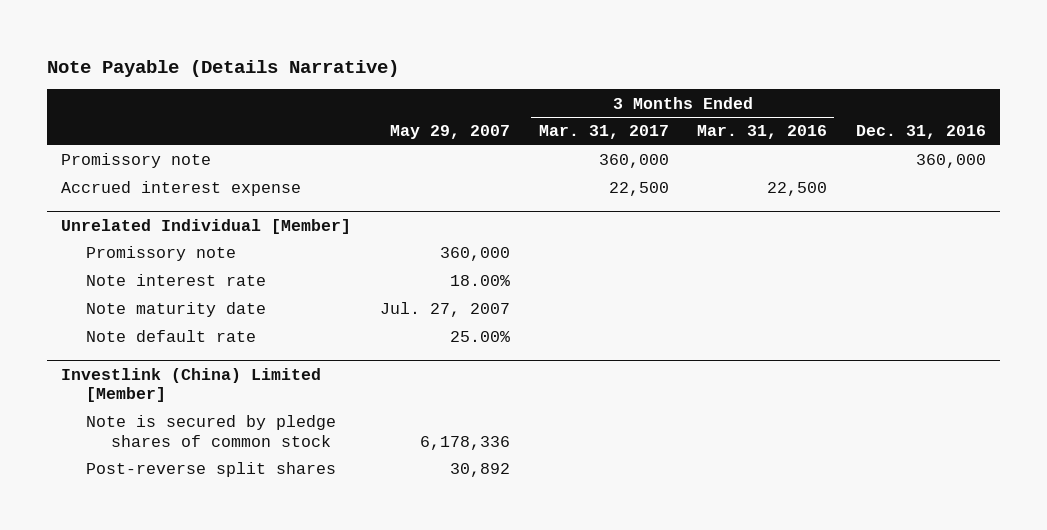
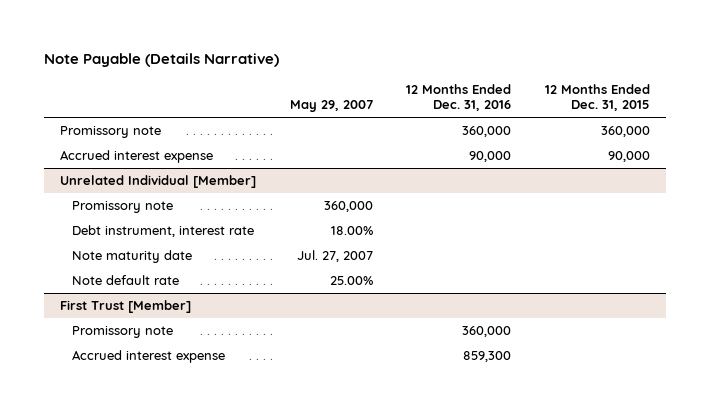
- | May 29, 2007 | 3 Months Ended Mar. 31, 2017 | 3 Months Ended Mar. 31, 2016 | Dec. 31, 2016
+ | May 29, 2007 | 12 Months Ended Dec. 31, 2016 | 12 Months Ended Dec. 31, 2015
@ Unrelated Individual [Member]
- Note interest rate | 18.00% | | |
+ Debt instrument, interest rate | 18.00% | |
- Investlink (China) Limited [Member]
- Note is secured by pledge shares of common stock | 6,178,336 | | |
- Post-reverse split shares | 30,892 | | |
+ First Trust [Member]
+ Promissory note | | 360,000 |
+ Accrued interest expense | | 859,300 |

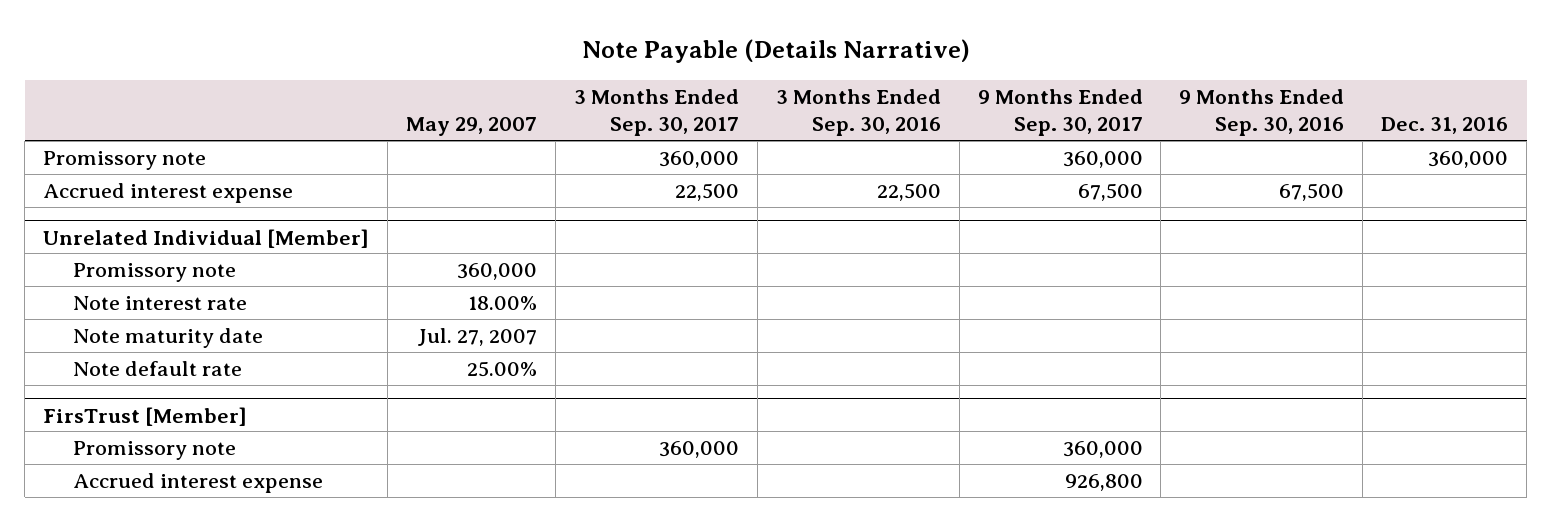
- | May 29, 2007 | 12 Months Ended Dec. 31, 2016 | 12 Months Ended Dec. 31, 2015
+ | May 29, 2007 | 3 Months Ended Sep. 30, 2017 | 3 Months Ended Sep. 30, 2016 | 9 Months Ended Sep. 30, 2017 | 9 Months Ended Sep. 30, 2016 | Dec. 31, 2016
@ Unrelated Individual [Member]
- Debt instrument, interest rate | 18.00% | |
+ Note interest rate | 18.00% | | | | |
- First Trust [Member]
- Promissory note | | 360,000 |
- Accrued interest expense | | 859,300 |
+ FirsTrust [Member]
+ Promissory note | | 360,000 | | 360,000 | |
+ Accrued interest expense | | | | 926,800 | |

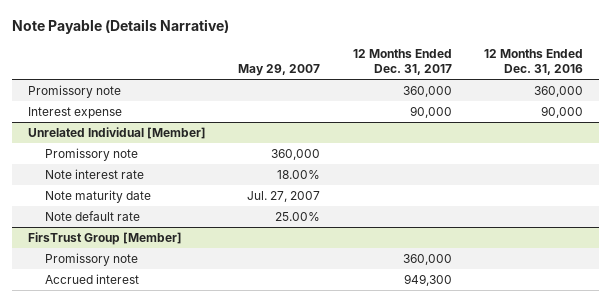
- | May 29, 2007 | 3 Months Ended Sep. 30, 2017 | 3 Months Ended Sep. 30, 2016 | 9 Months Ended Sep. 30, 2017 | 9 Months Ended Sep. 30, 2016 | Dec. 31, 2016
+ | May 29, 2007 | 12 Months Ended Dec. 31, 2017 | 12 Months Ended Dec. 31, 2016
- Accrued interest expense | | 22,500 | 22,500 | 67,500 | 67,500 |
+ Interest expense | | 90,000 | 90,000
- FirsTrust [Member]
+ FirsTrust Group [Member]
- Accrued interest expense | | | | 926,800 | |
+ Accrued interest | | 949,300 |

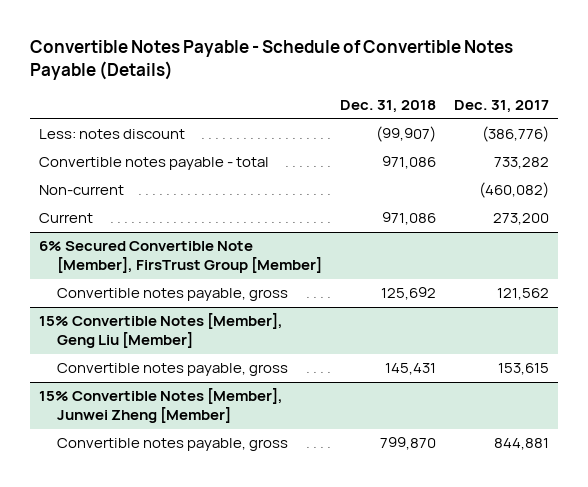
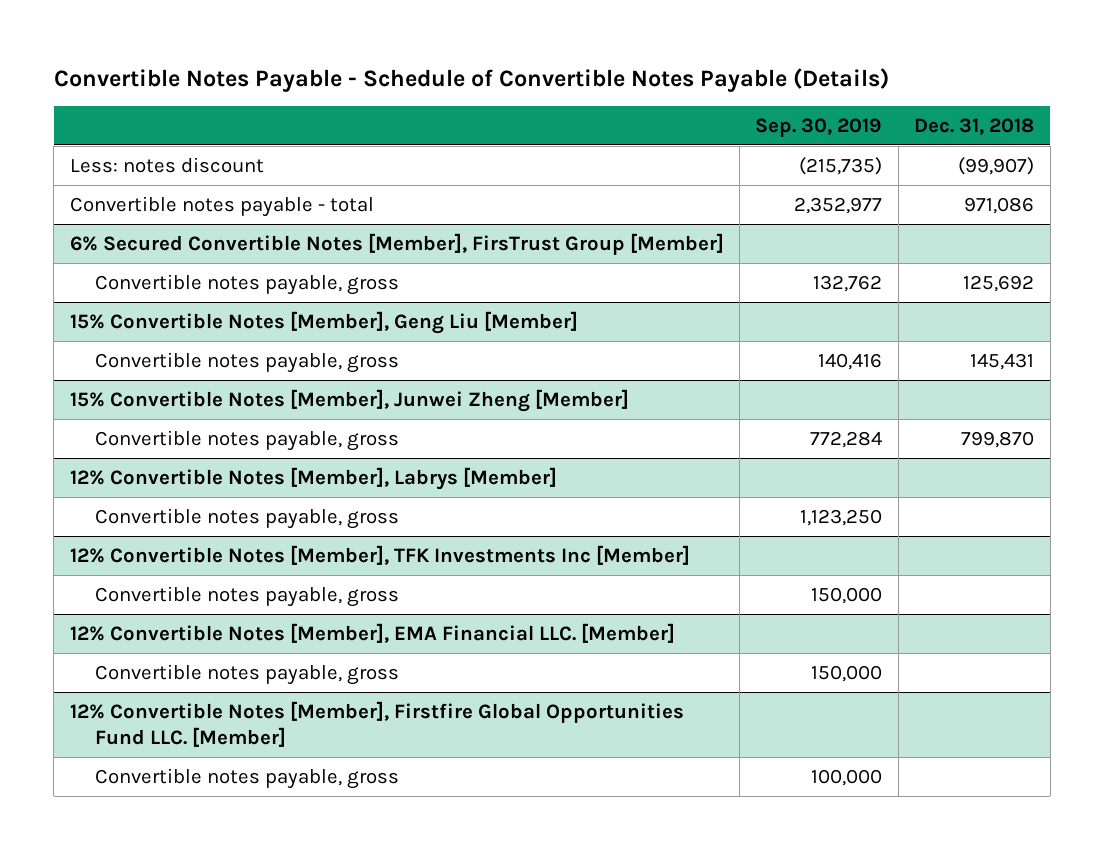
- | Dec. 31, 2018 | Dec. 31, 2017
+ | Sep. 30, 2019 | Dec. 31, 2018
- Non-current | | (460,082)
- Current | 971,086 | 273,200
- 6% Secured Convertible Note [Member], FirsTrust Group [Member]
+ 6% Secured Convertible Notes [Member], FirsTrust Group [Member]
+ 12% Convertible Notes [Member], Labrys [Member]
+ Convertible notes payable, gross | 1,123,250 |
+ 12% Convertible Notes [Member], TFK Investments Inc [Member]
+ Convertible notes payable, gross | 150,000 |
+ 12% Convertible Notes [Member], EMA Financial LLC. [Member]
+ Convertible notes payable, gross | 150,000 |
+ 12% Convertible Notes [Member], Firstfire Global Opportunities Fund LLC. [Member]
+ Convertible notes payable, gross | 100,000 |

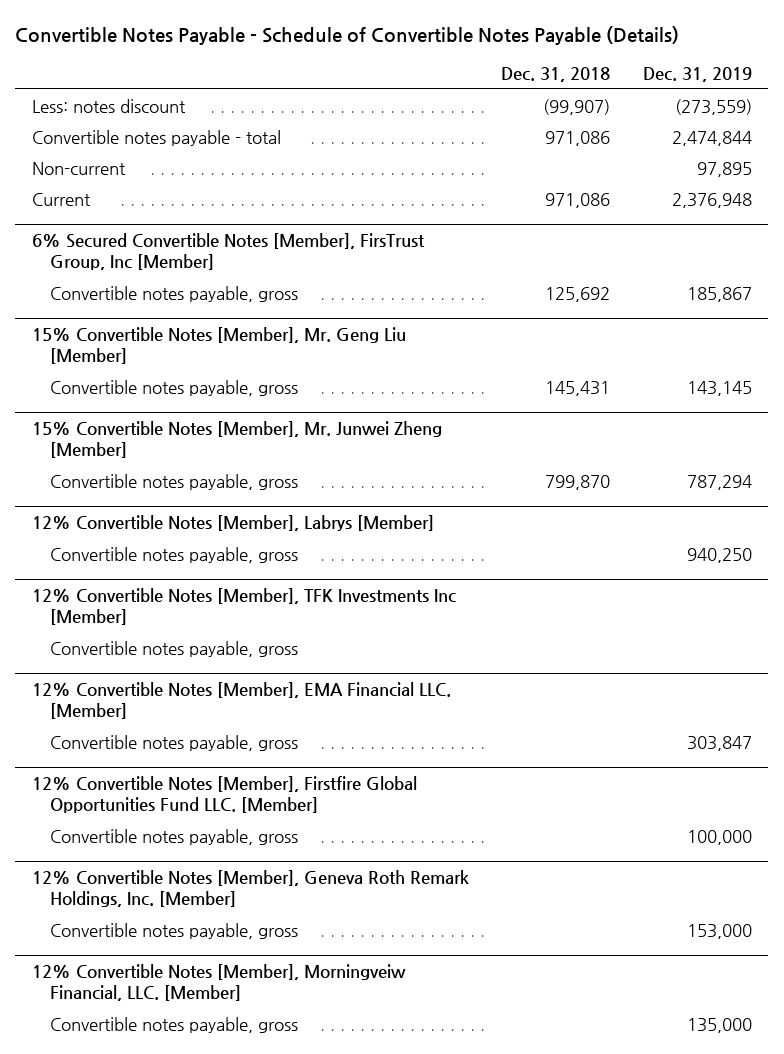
- | Sep. 30, 2019 | Dec. 31, 2018
+ | Dec. 31, 2018 | Dec. 31, 2019
- 6% Secured Convertible Notes [Member], FirsTrust Group [Member]
+ Non-current | | 97,895
+ Current | 971,086 | 2,376,948
+ 6% Secured Convertible Notes [Member], FirsTrust Group, Inc [Member]
- 15% Convertible Notes [Member], Geng Liu [Member]
+ 15% Convertible Notes [Member], Mr. Geng Liu [Member]
- 15% Convertible Notes [Member], Junwei Zheng [Member]
+ 15% Convertible Notes [Member], Mr. Junwei Zheng [Member]
+ 12% Convertible Notes [Member], Geneva Roth Remark Holdings, Inc. [Member]
+ Convertible notes payable, gross | | 153,000
+ 12% Convertible Notes [Member], Morningveiw Financial, LLC. [Member]
+ Convertible notes payable, gross | | 135,000

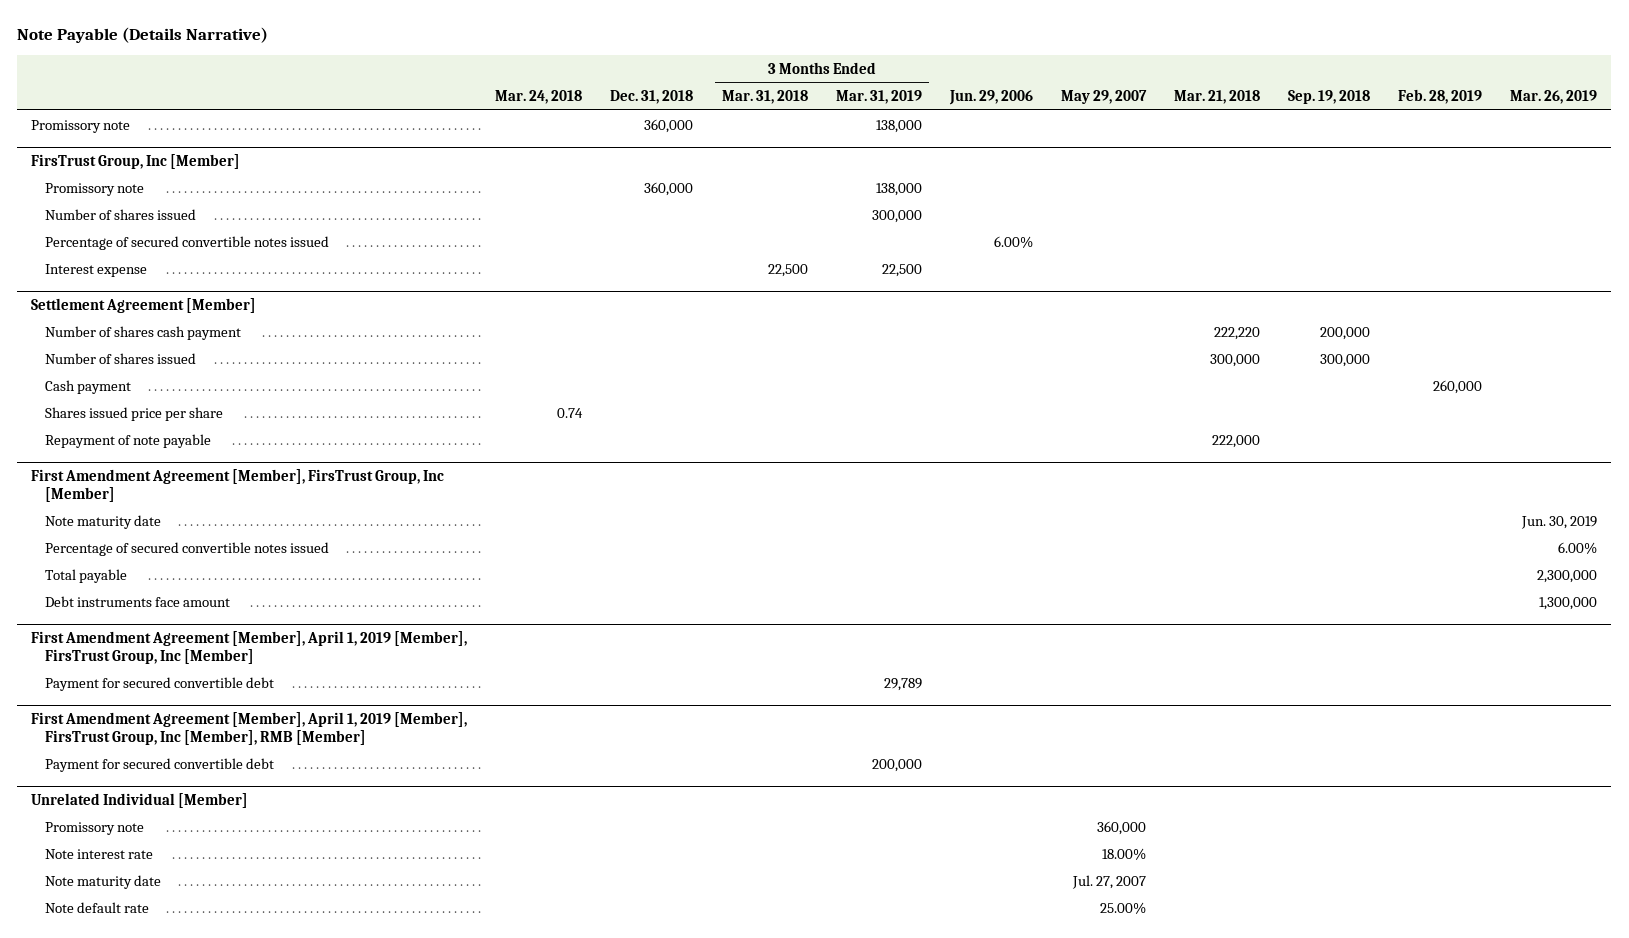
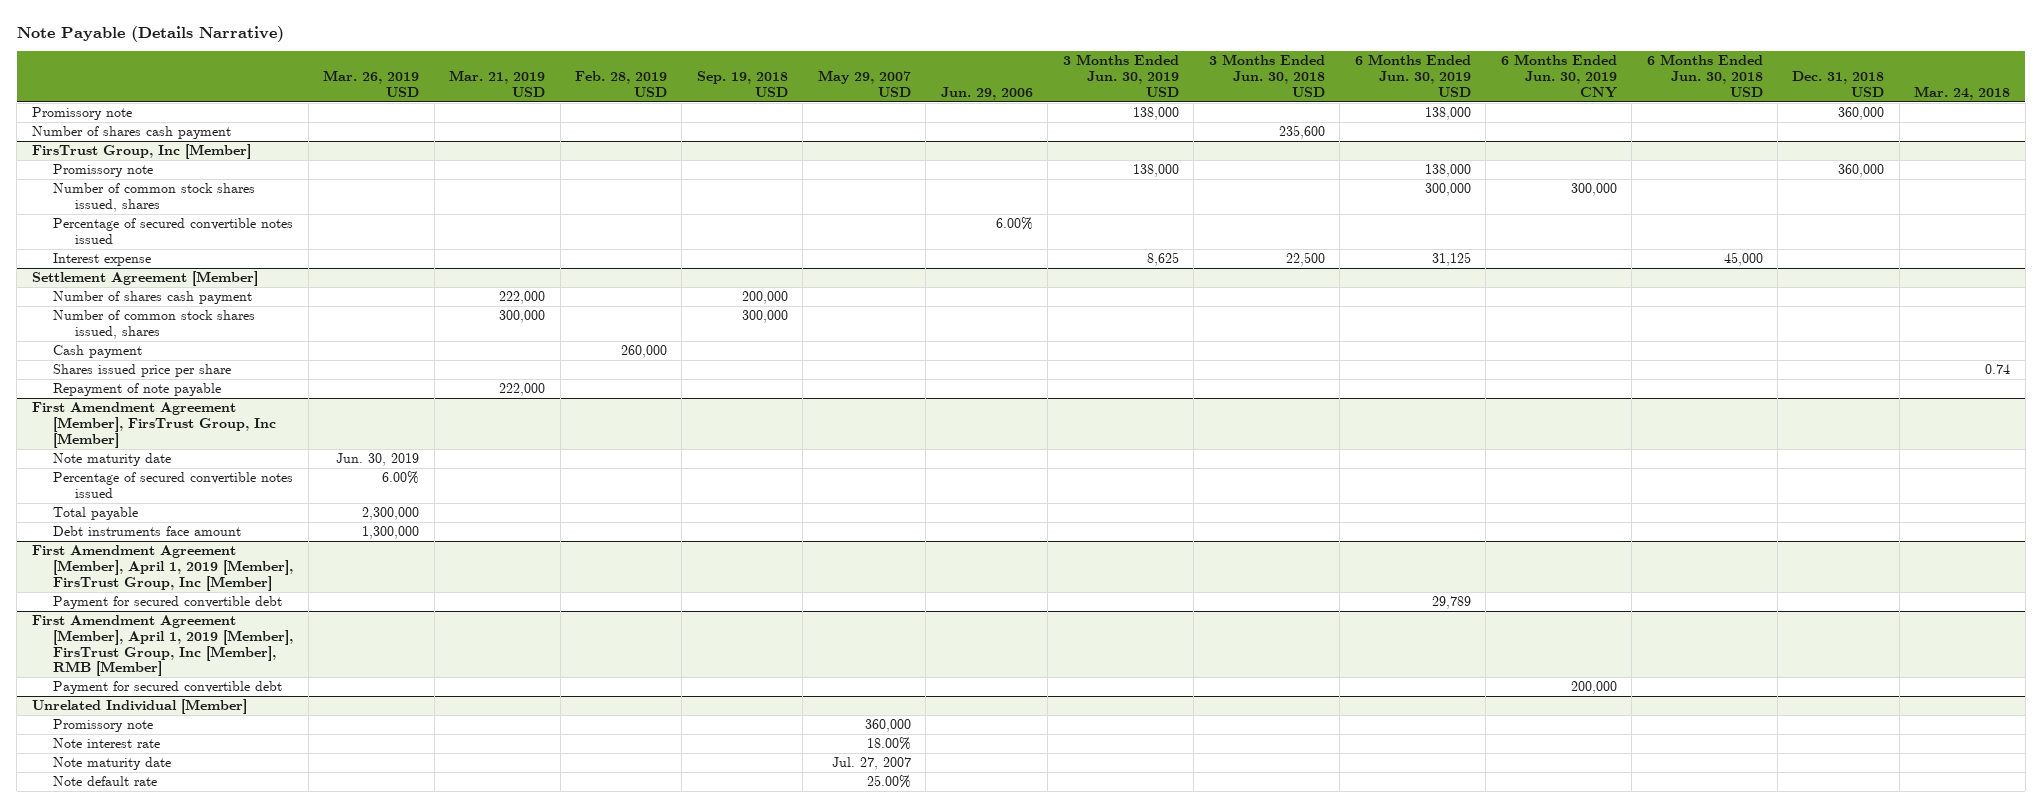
- | Mar. 24, 2018 | Dec. 31, 2018 | 3 Months Ended Mar. 31, 2018 | 3 Months Ended Mar. 31, 2019 | Jun. 29, 2006 | May 29, 2007 | Mar. 21, 2018 | Sep. 19, 2018 | Feb. 28, 2019 | Mar. 26, 2019
+ | Mar. 26, 2019 USD | Mar. 21, 2019 USD | Feb. 28, 2019 USD | Sep. 19, 2018 USD | May 29, 2007 USD | Jun. 29, 2006 | 3 Months Ended Jun. 30, 2019 USD | 3 Months Ended Jun. 30, 2018 USD | 6 Months Ended Jun. 30, 2019 USD | 6 Months Ended Jun. 30, 2019 CNY | 6 Months Ended Jun. 30, 2018 USD | Dec. 31, 2018 USD | Mar. 24, 2018
+ Number of shares cash payment | | | | | | | | 235,600 | | | | |
@ FirsTrust Group, Inc [Member]
- Number of shares issued | | | | 300,000 | | | | | |
+ Number of common stock shares issued, shares | | | | | | | | | 300,000 | 300,000 | | |
@ Settlement Agreement [Member]
- Number of shares issued | | | | | | | 300,000 | 300,000 | |
+ Number of common stock shares issued, shares | | 300,000 | | 300,000 | | | | | | | | |

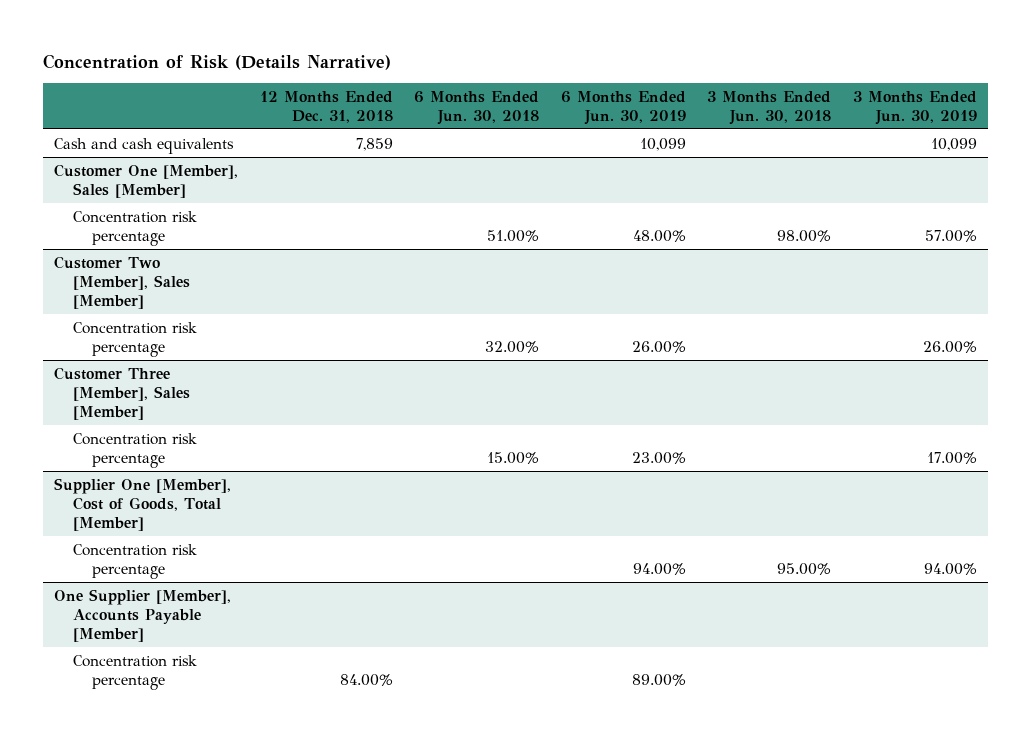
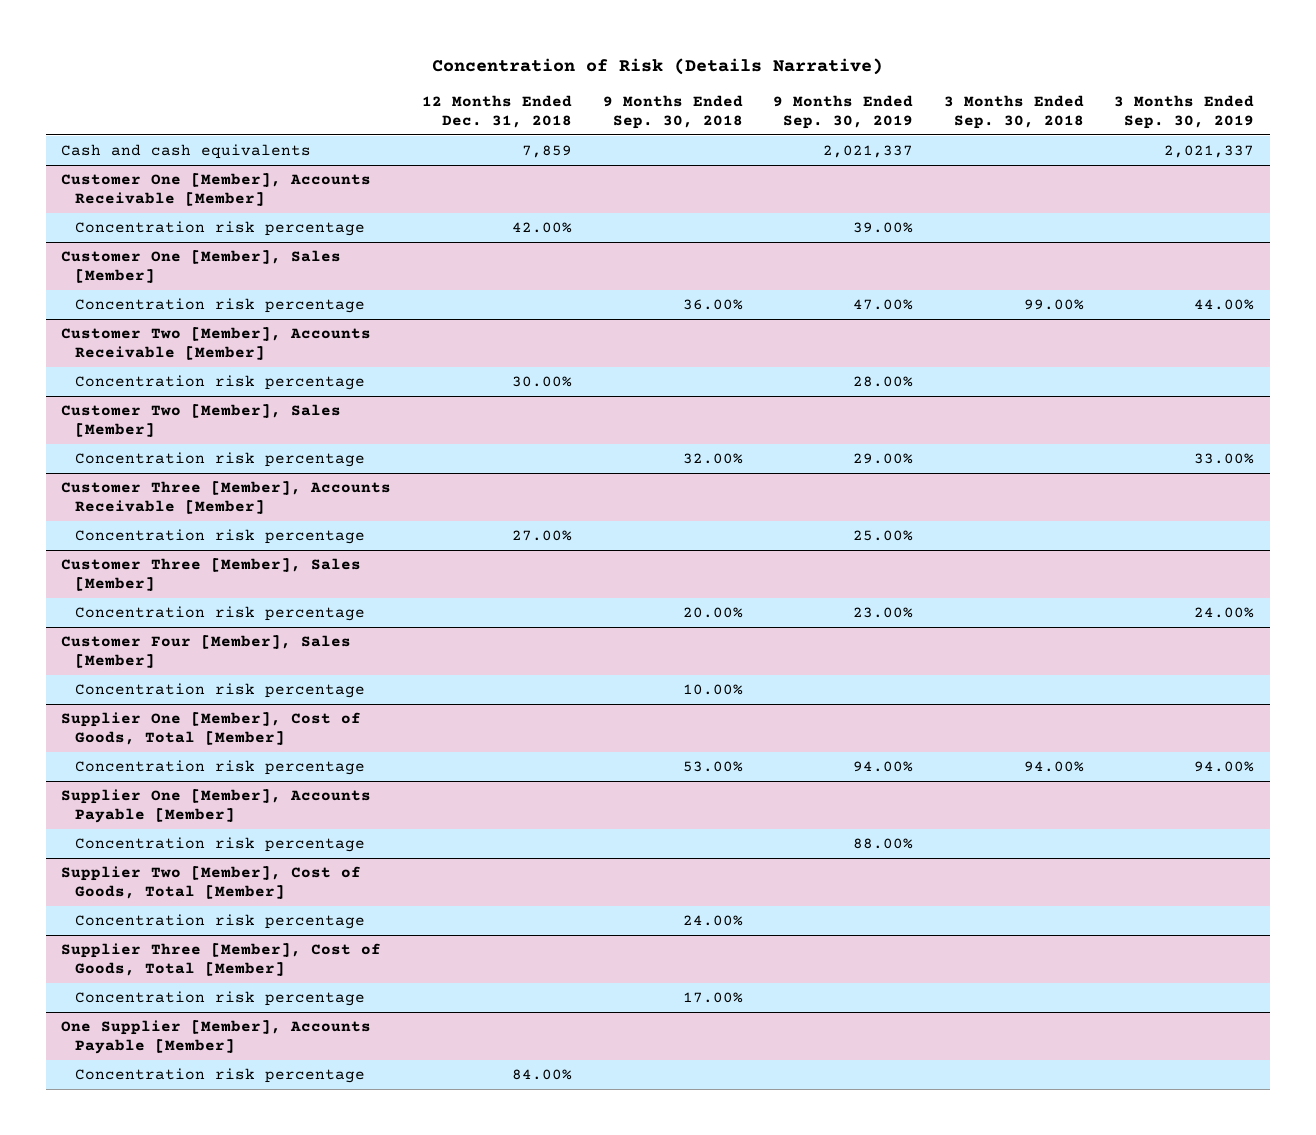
- | 12 Months Ended Dec. 31, 2018 | 6 Months Ended Jun. 30, 2018 | 6 Months Ended Jun. 30, 2019 | 3 Months Ended Jun. 30, 2018 | 3 Months Ended Jun. 30, 2019
+ | 12 Months Ended Dec. 31, 2018 | 9 Months Ended Sep. 30, 2018 | 9 Months Ended Sep. 30, 2019 | 3 Months Ended Sep. 30, 2018 | 3 Months Ended Sep. 30, 2019
+ Customer One [Member], Accounts Receivable [Member]
+ Concentration risk percentage | 42.00% | | 39.00% | |
+ Customer Two [Member], Accounts Receivable [Member]
+ Concentration risk percentage | 30.00% | | 28.00% | |
+ Customer Three [Member], Accounts Receivable [Member]
+ Concentration risk percentage | 27.00% | | 25.00% | |
+ Customer Four [Member], Sales [Member]
+ Concentration risk percentage | | 10.00% | | |
+ Supplier One [Member], Accounts Payable [Member]
+ Concentration risk percentage | | | 88.00% | |
+ Supplier Two [Member], Cost of Goods, Total [Member]
+ Concentration risk percentage | | 24.00% | | |
+ Supplier Three [Member], Cost of Goods, Total [Member]
+ Concentration risk percentage | | 17.00% | | |

